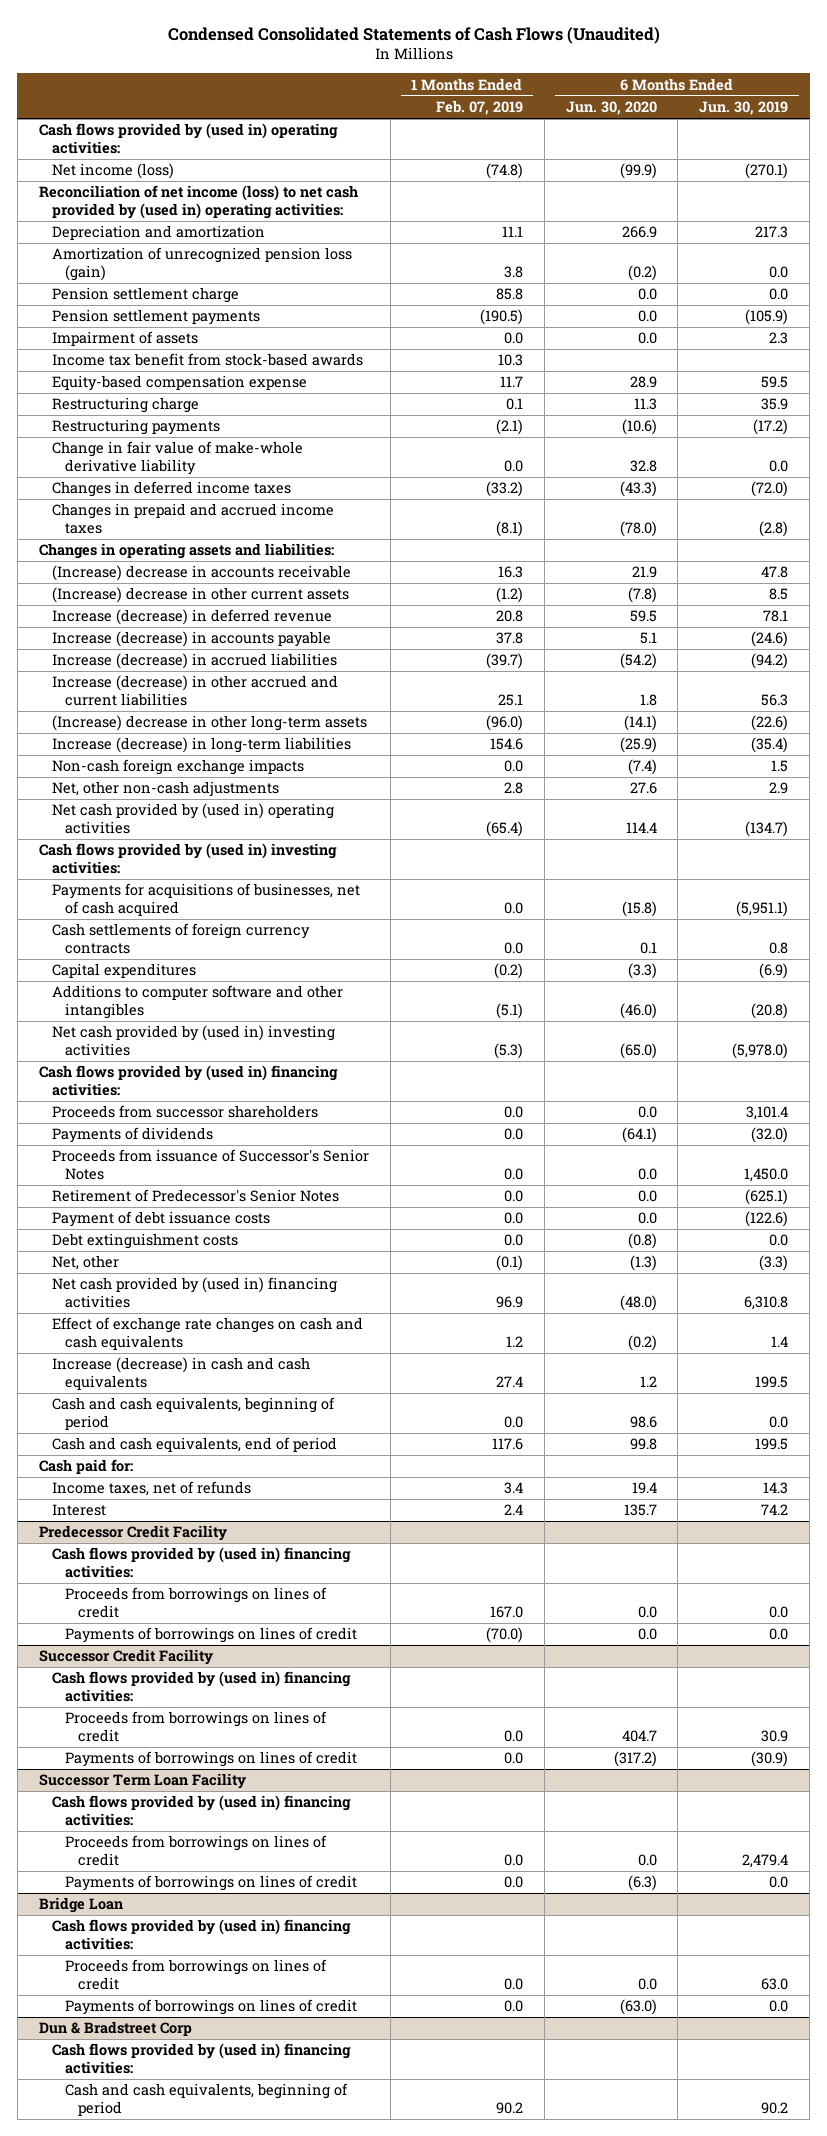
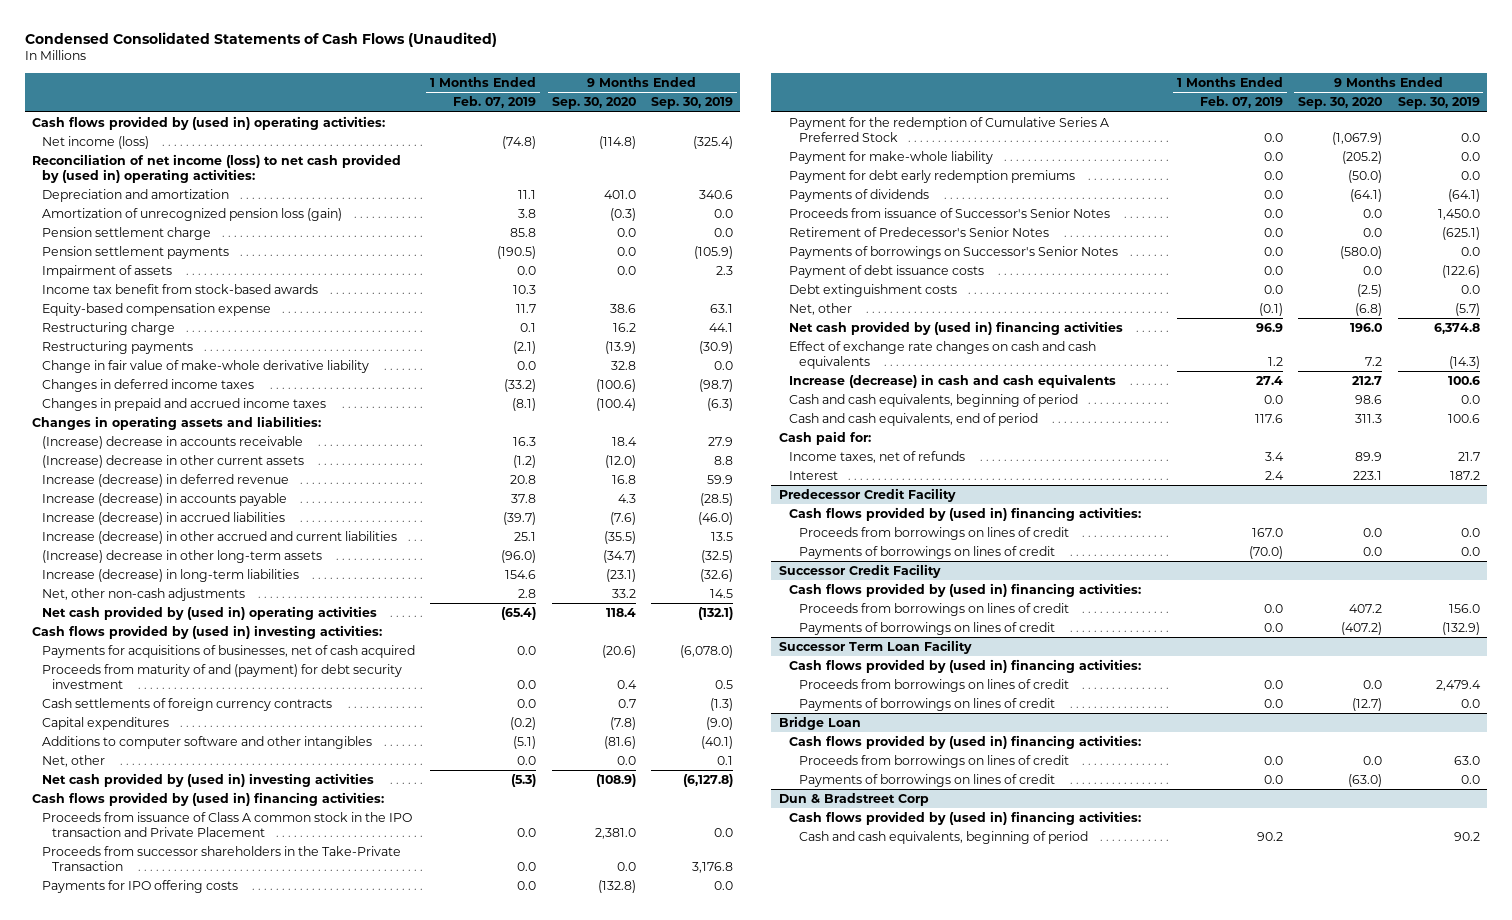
- | 1 Months Ended Feb. 07, 2019 | 6 Months Ended Jun. 30, 2020 | 6 Months Ended Jun. 30, 2019
+ | 1 Months Ended Feb. 07, 2019 | 9 Months Ended Sep. 30, 2020 | 9 Months Ended Sep. 30, 2019
- Non-cash foreign exchange impacts | 0.0 | (7.4) | 1.5
+ Proceeds from maturity of and (payment) for debt security investment | 0.0 | 0.4 | 0.5
+ Net, other | 0.0 | 0.0 | 0.1
- Proceeds from successor shareholders | 0.0 | 0.0 | 3,101.4
+ Proceeds from issuance of Class A common stock in the IPO transaction and Private Placement | 0.0 | 2,381.0 | 0.0
+ Proceeds from successor shareholders in the Take-Private Transaction | 0.0 | 0.0 | 3,176.8
+ Payments for IPO offering costs | 0.0 | (132.8) | 0.0
+ Payment for the redemption of Cumulative Series A Preferred Stock | 0.0 | (1,067.9) | 0.0
+ Payment for make-whole liability | 0.0 | (205.2) | 0.0
+ Payment for debt early redemption premiums | 0.0 | (50.0) | 0.0
+ Payments of borrowings on Successor's Senior Notes | 0.0 | (580.0) | 0.0

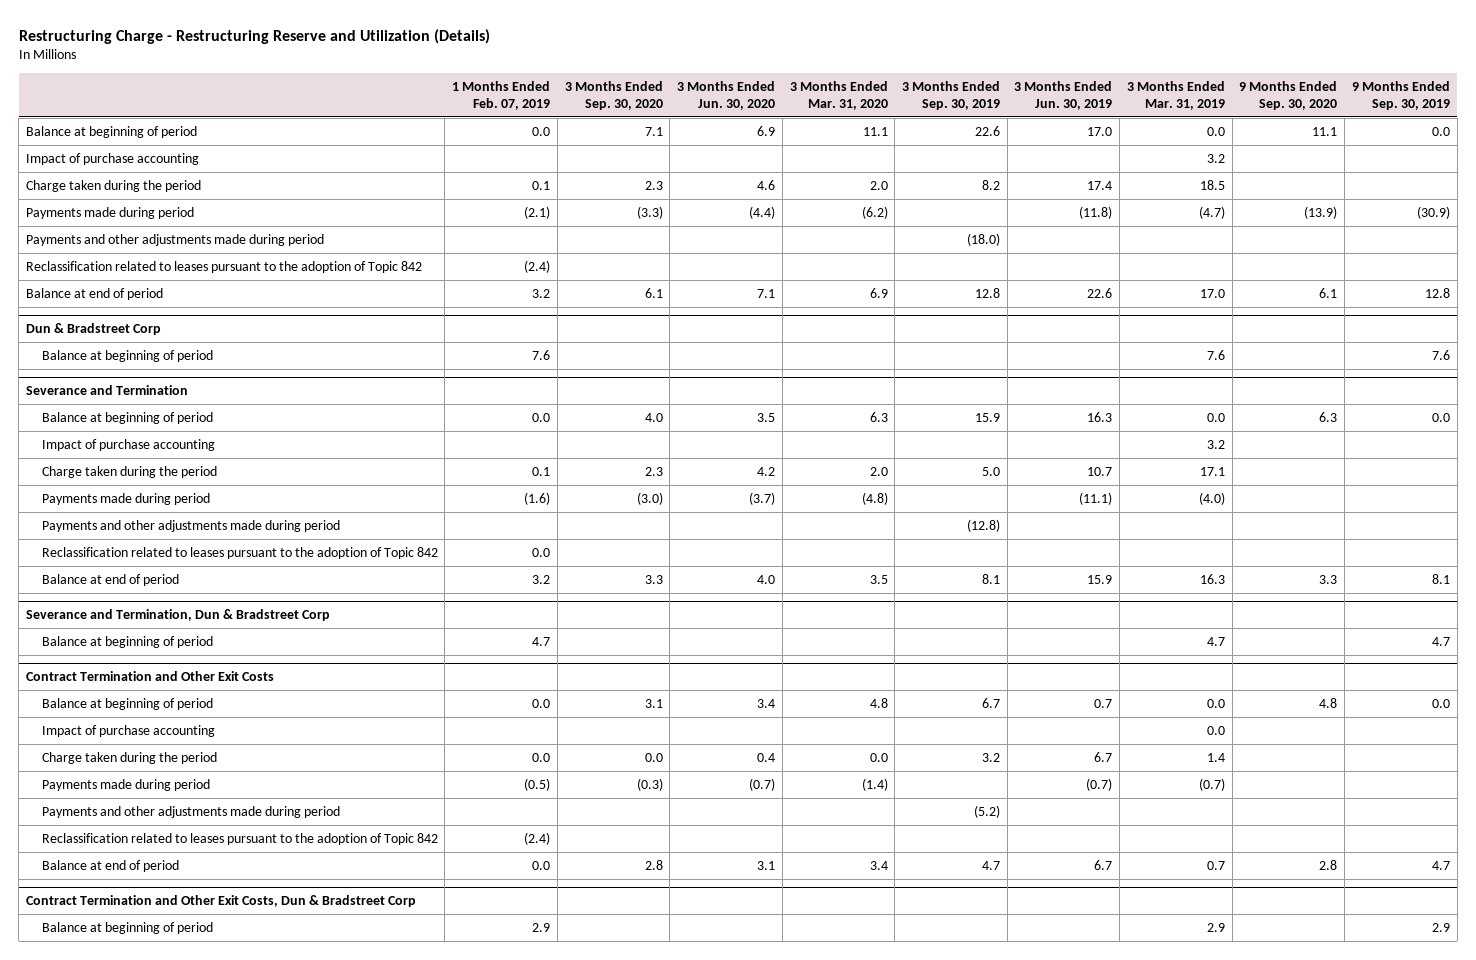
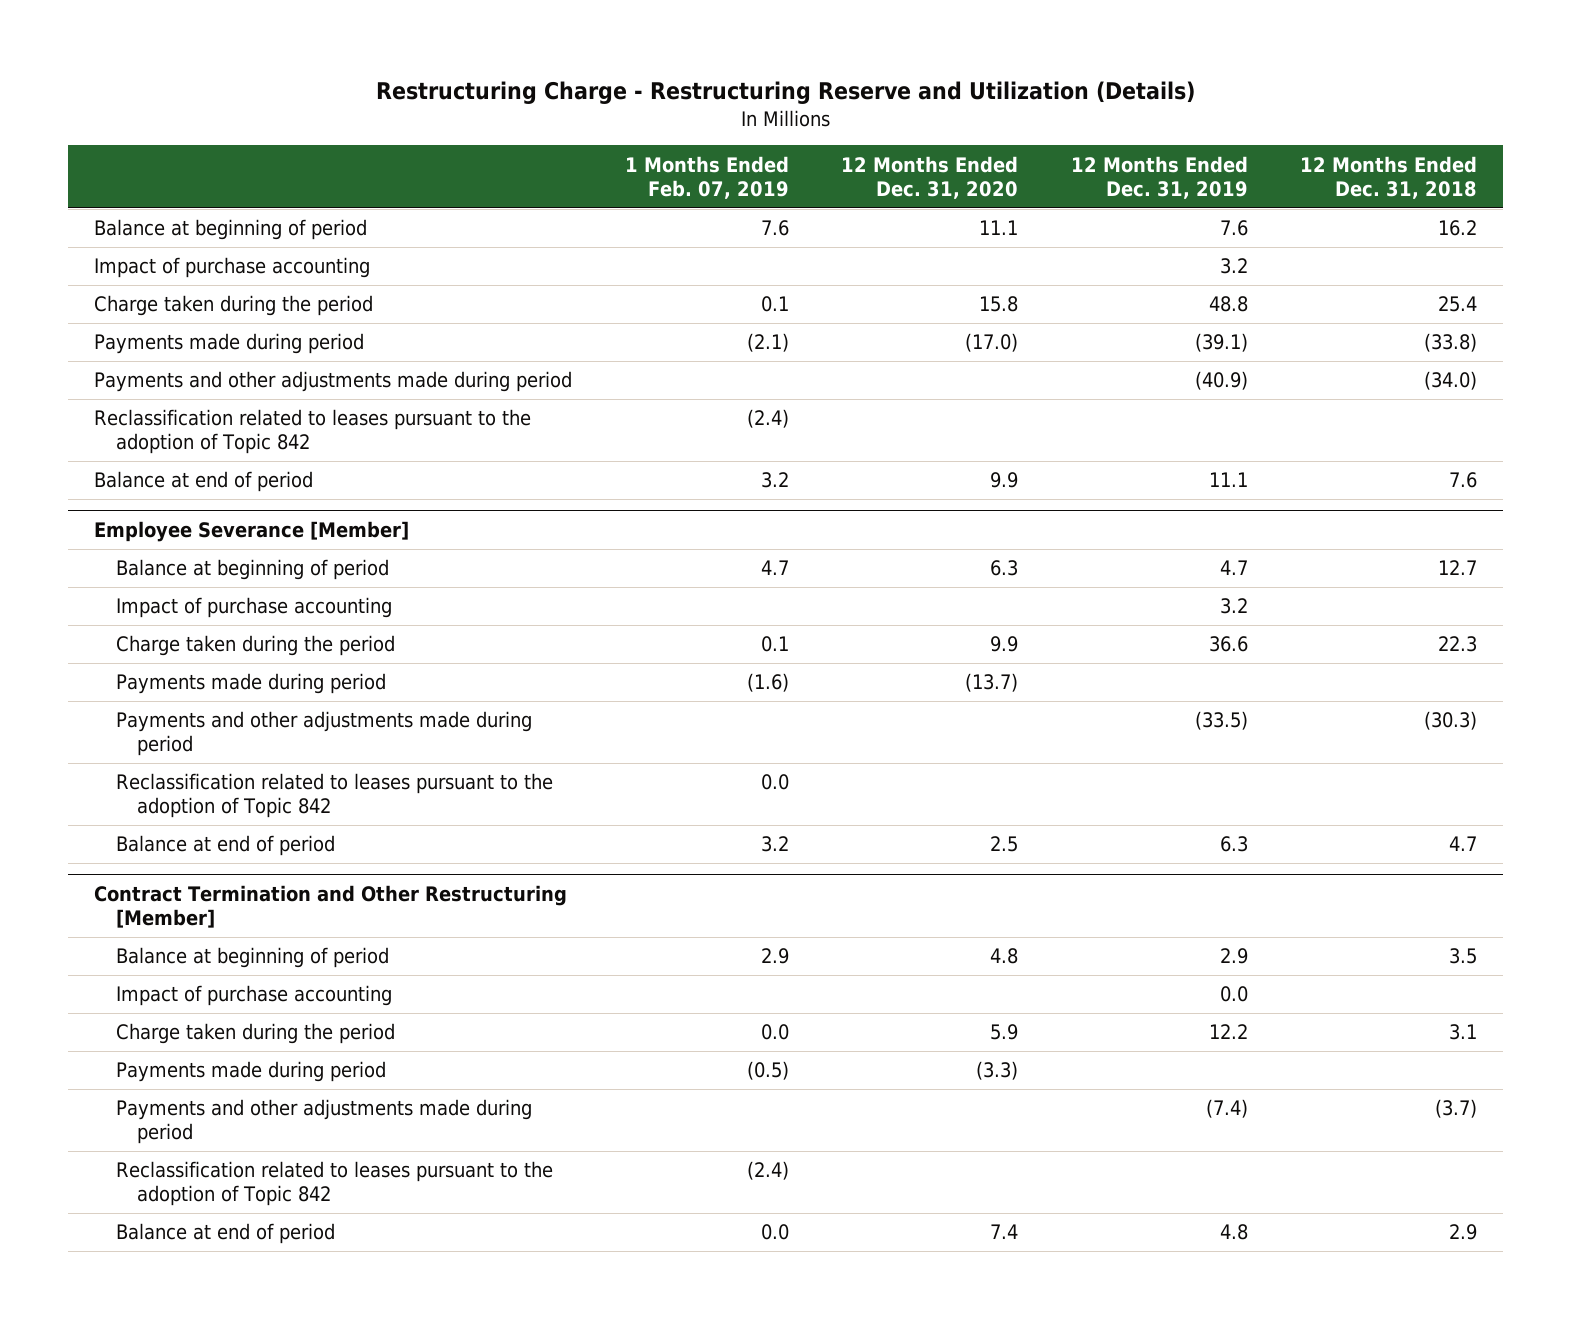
- | 1 Months Ended Feb. 07, 2019 | 3 Months Ended Sep. 30, 2020 | 3 Months Ended Jun. 30, 2020 | 3 Months Ended Mar. 31, 2020 | 3 Months Ended Sep. 30, 2019 | 3 Months Ended Jun. 30, 2019 | 3 Months Ended Mar. 31, 2019 | 9 Months Ended Sep. 30, 2020 | 9 Months Ended Sep. 30, 2019
+ | 1 Months Ended Feb. 07, 2019 | 12 Months Ended Dec. 31, 2020 | 12 Months Ended Dec. 31, 2019 | 12 Months Ended Dec. 31, 2018
- Balance at beginning of period | 0.0 | 7.1 | 6.9 | 11.1 | 22.6 | 17.0 | 0.0 | 11.1 | 0.0
+ Balance at beginning of period | 7.6 | 11.1 | 7.6 | 16.2
- Dun & Bradstreet Corp
- Balance at beginning of period | 7.6 | | | | | | 7.6 | | 7.6
- Severance and Termination
- Balance at beginning of period | 0.0 | 4.0 | 3.5 | 6.3 | 15.9 | 16.3 | 0.0 | 6.3 | 0.0
+ Employee Severance [Member]
+ Balance at beginning of period | 4.7 | 6.3 | 4.7 | 12.7
- Severance and Termination, Dun & Bradstreet Corp
- Balance at beginning of period | 4.7 | | | | | | 4.7 | | 4.7
- Contract Termination and Other Exit Costs
- Balance at beginning of period | 0.0 | 3.1 | 3.4 | 4.8 | 6.7 | 0.7 | 0.0 | 4.8 | 0.0
+ Contract Termination and Other Restructuring [Member]
+ Balance at beginning of period | 2.9 | 4.8 | 2.9 | 3.5
- Contract Termination and Other Exit Costs, Dun & Bradstreet Corp
- Balance at beginning of period | 2.9 | | | | | | 2.9 | | 2.9

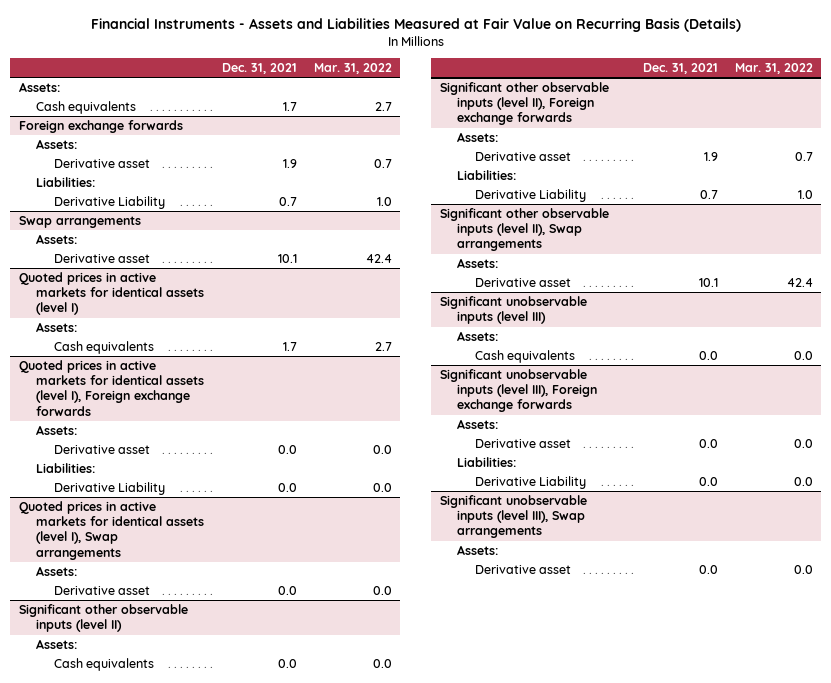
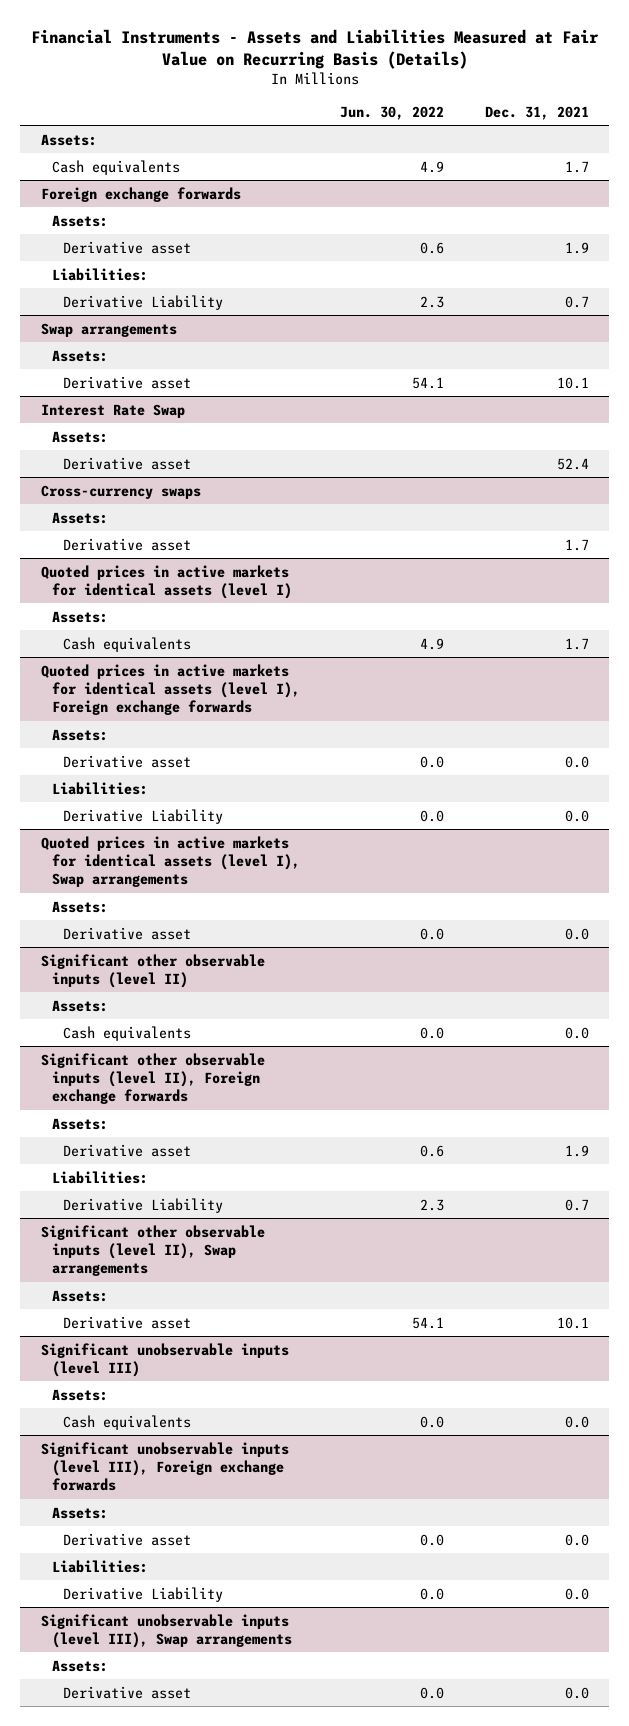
- | Dec. 31, 2021 | Mar. 31, 2022
+ | Jun. 30, 2022 | Dec. 31, 2021
+ Interest Rate Swap
+ Assets:
+ Derivative asset | | 52.4
+ Cross-currency swaps
+ Assets:
+ Derivative asset | | 1.7

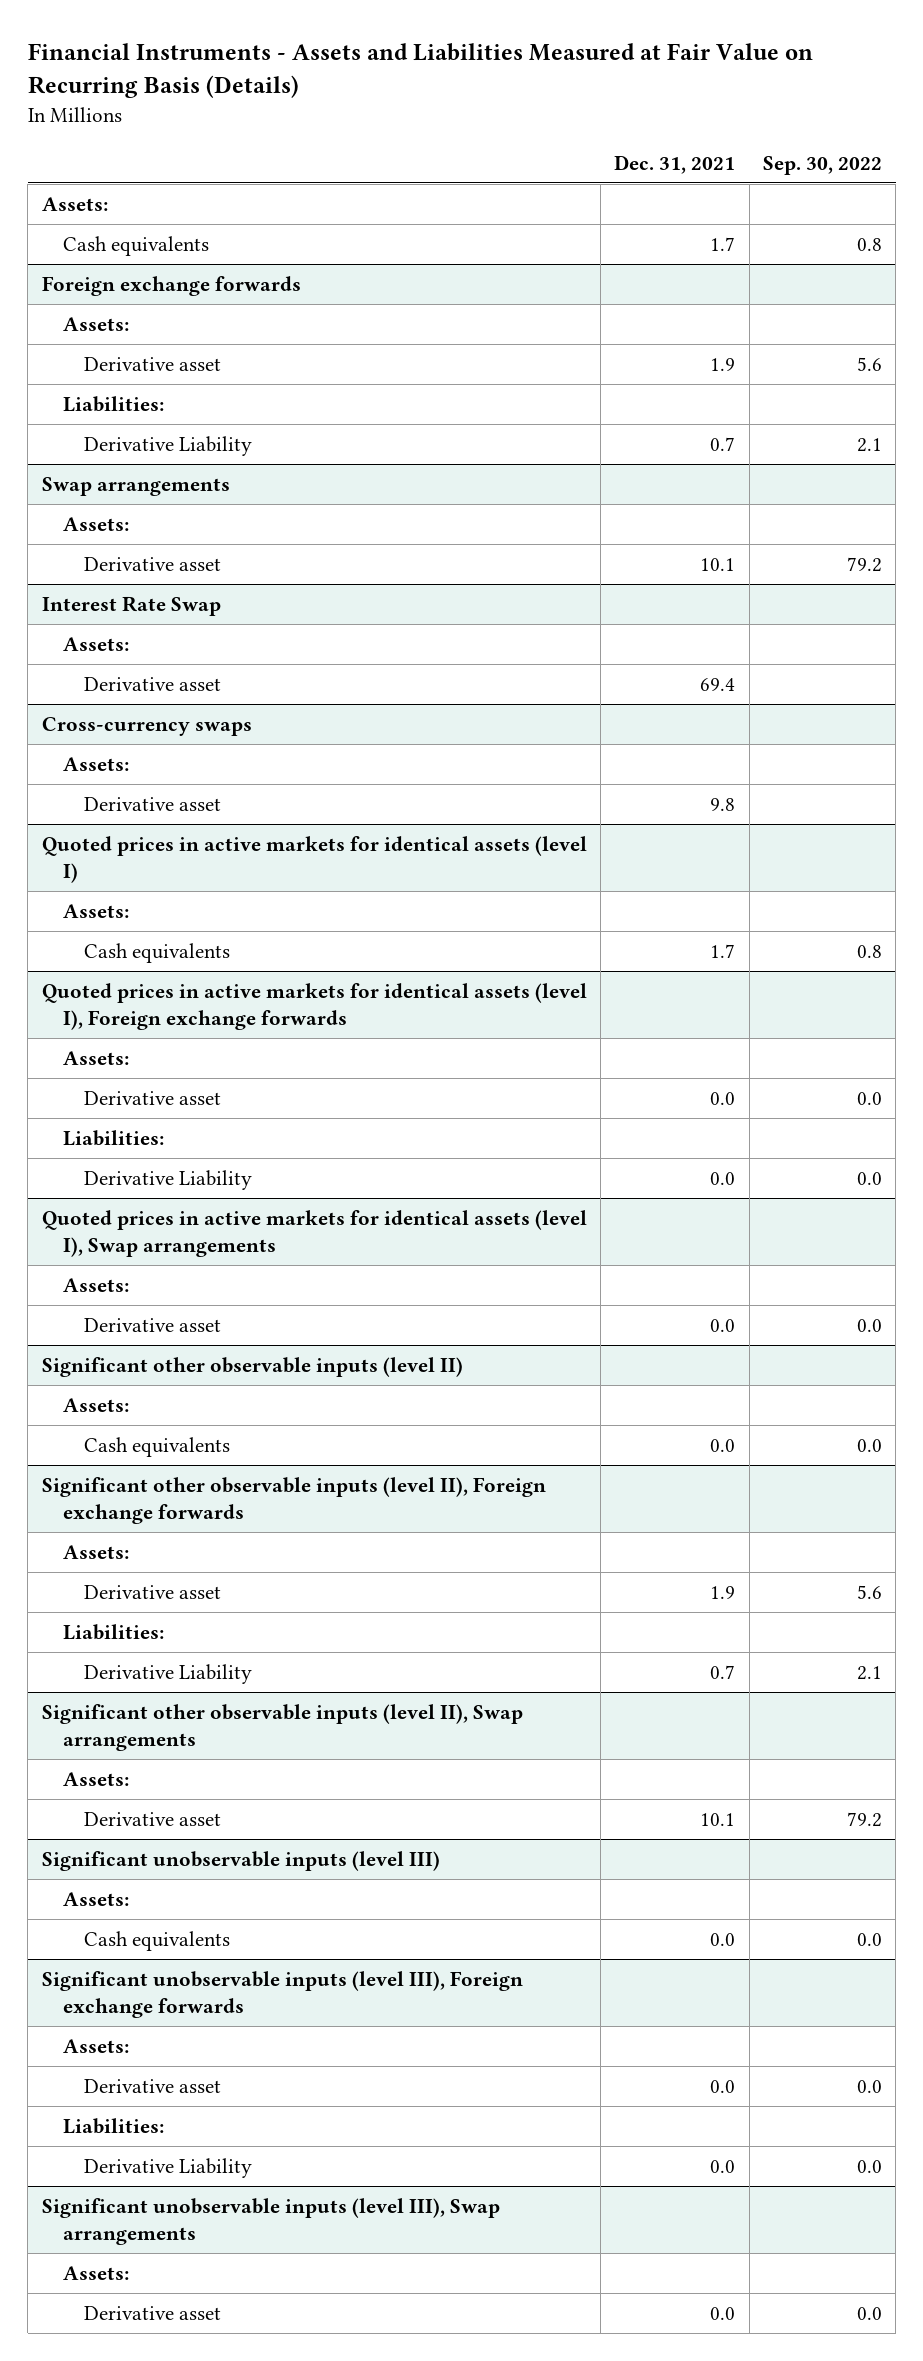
- | Jun. 30, 2022 | Dec. 31, 2021
+ | Dec. 31, 2021 | Sep. 30, 2022
@ Interest Rate Swap
- Derivative asset | | 52.4
+ Derivative asset | 69.4 |
@ Cross-currency swaps
- Derivative asset | | 1.7
+ Derivative asset | 9.8 |

